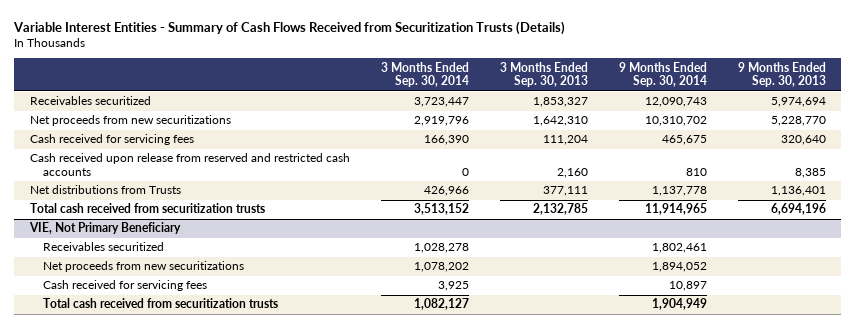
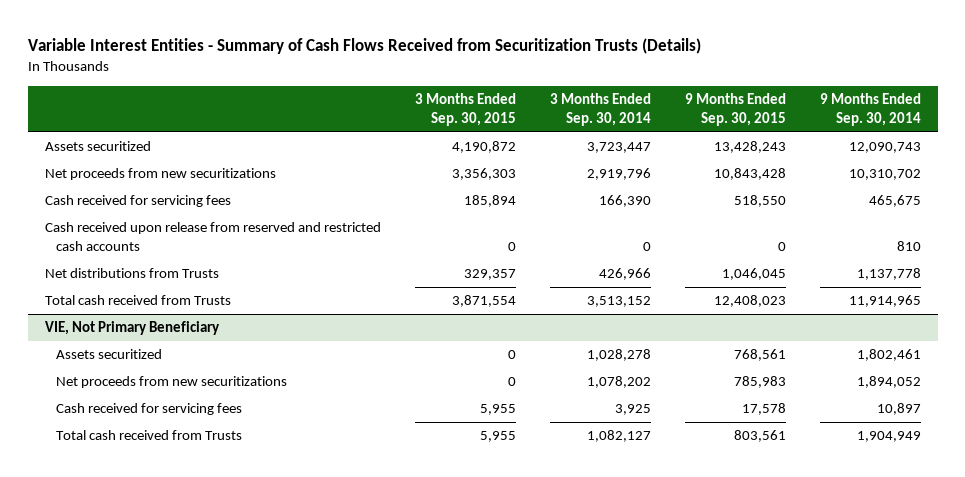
- | 3 Months Ended Sep. 30, 2014 | 3 Months Ended Sep. 30, 2013 | 9 Months Ended Sep. 30, 2014 | 9 Months Ended Sep. 30, 2013
+ | 3 Months Ended Sep. 30, 2015 | 3 Months Ended Sep. 30, 2014 | 9 Months Ended Sep. 30, 2015 | 9 Months Ended Sep. 30, 2014
- Receivables securitized | 3,723,447 | 1,853,327 | 12,090,743 | 5,974,694
+ Assets securitized | 4,190,872 | 3,723,447 | 13,428,243 | 12,090,743
- Total cash received from securitization trusts | 3,513,152 | 2,132,785 | 11,914,965 | 6,694,196
+ Total cash received from Trusts | 3,871,554 | 3,513,152 | 12,408,023 | 11,914,965
@ VIE, Not Primary Beneficiary
- Receivables securitized | 1,028,278 | | 1,802,461 |
+ Assets securitized | 0 | 1,028,278 | 768,561 | 1,802,461
- Total cash received from securitization trusts | 1,082,127 | | 1,904,949 |
+ Total cash received from Trusts | 5,955 | 1,082,127 | 803,561 | 1,904,949

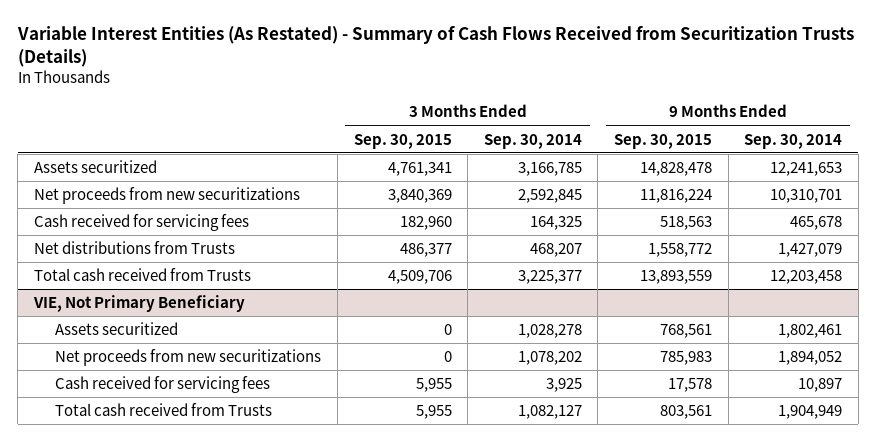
- Variable Interest Entities - Summary of Cash Flows Received from Securitization Trusts (Details)
+ Variable Interest Entities (As Restated) - Summary of Cash Flows Received from Securitization Trusts (Details)
- Assets securitized | 4,190,872 | 3,723,447 | 13,428,243 | 12,090,743
- Net proceeds from new securitizations | 3,356,303 | 2,919,796 | 10,843,428 | 10,310,702
- Cash received for servicing fees | 185,894 | 166,390 | 518,550 | 465,675
- Cash received upon release from reserved and restricted cash accounts | 0 | 0 | 0 | 810
- Net distributions from Trusts | 329,357 | 426,966 | 1,046,045 | 1,137,778
- Total cash received from Trusts | 3,871,554 | 3,513,152 | 12,408,023 | 11,914,965
+ Assets securitized | 4,761,341 | 3,166,785 | 14,828,478 | 12,241,653
+ Net proceeds from new securitizations | 3,840,369 | 2,592,845 | 11,816,224 | 10,310,701
+ Cash received for servicing fees | 182,960 | 164,325 | 518,563 | 465,678
+ Net distributions from Trusts | 486,377 | 468,207 | 1,558,772 | 1,427,079
+ Total cash received from Trusts | 4,509,706 | 3,225,377 | 13,893,559 | 12,203,458

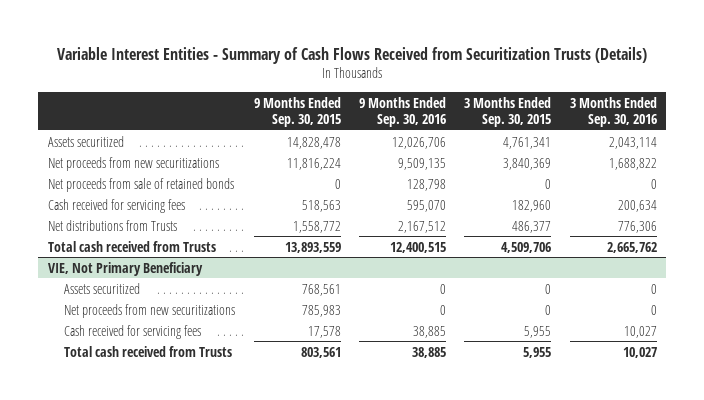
- Variable Interest Entities (As Restated) - Summary of Cash Flows Received from Securitization Trusts (Details)
+ Variable Interest Entities - Summary of Cash Flows Received from Securitization Trusts (Details)
- | 3 Months Ended Sep. 30, 2015 | 3 Months Ended Sep. 30, 2014 | 9 Months Ended Sep. 30, 2015 | 9 Months Ended Sep. 30, 2014
+ | 9 Months Ended Sep. 30, 2015 | 9 Months Ended Sep. 30, 2016 | 3 Months Ended Sep. 30, 2015 | 3 Months Ended Sep. 30, 2016
+ Net proceeds from sale of retained bonds | 0 | 128,798 | 0 | 0

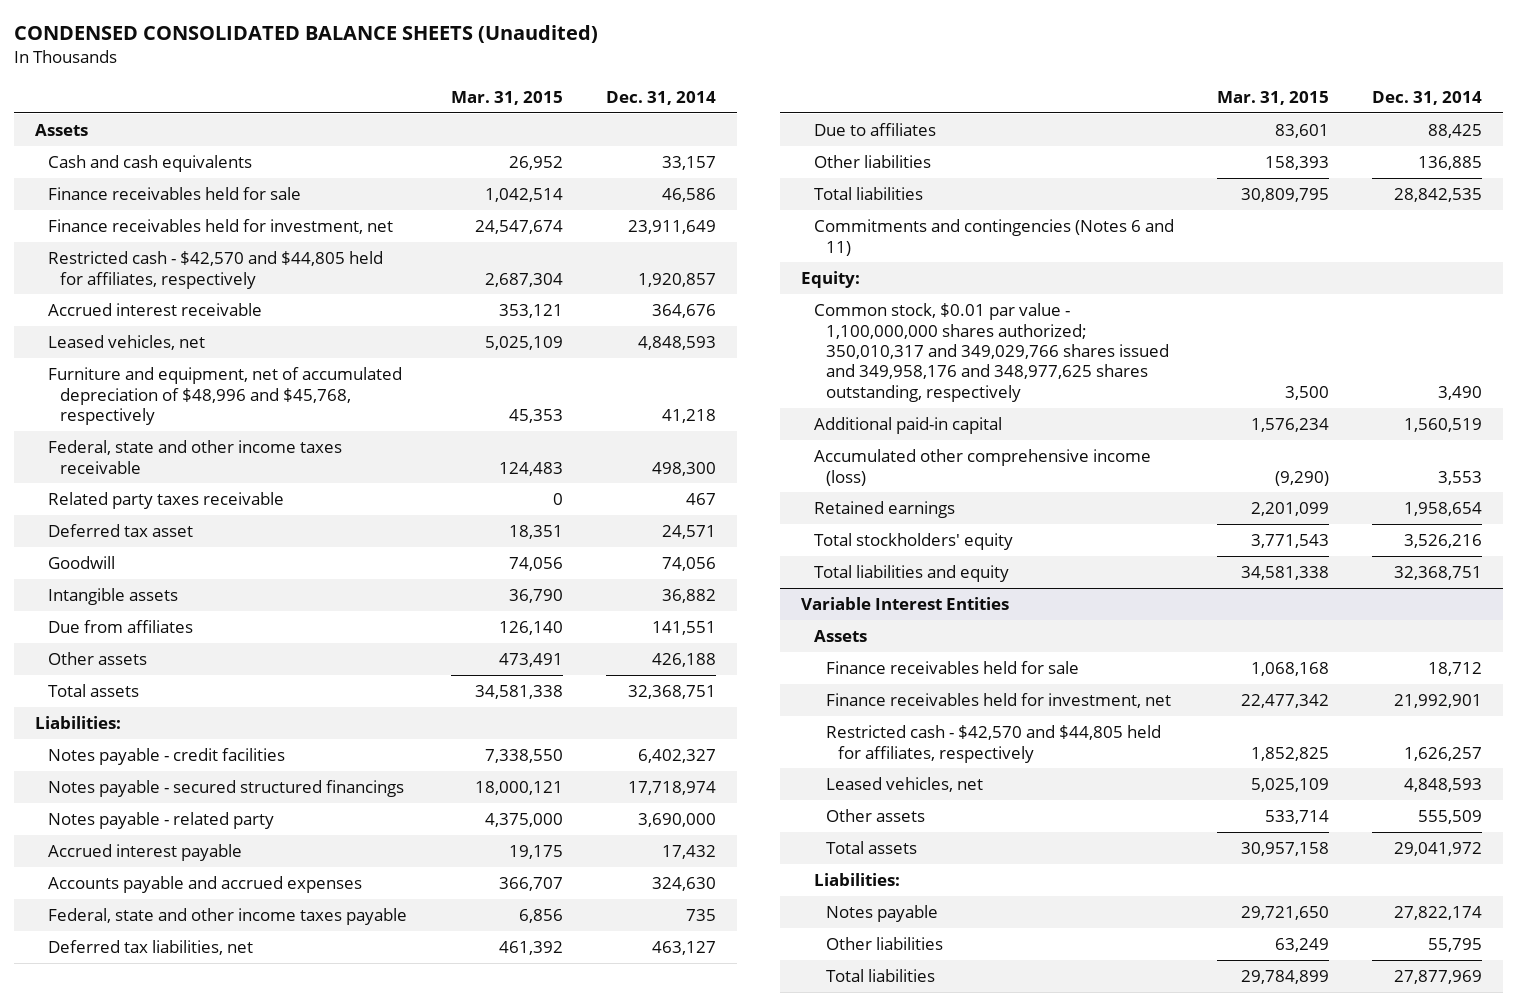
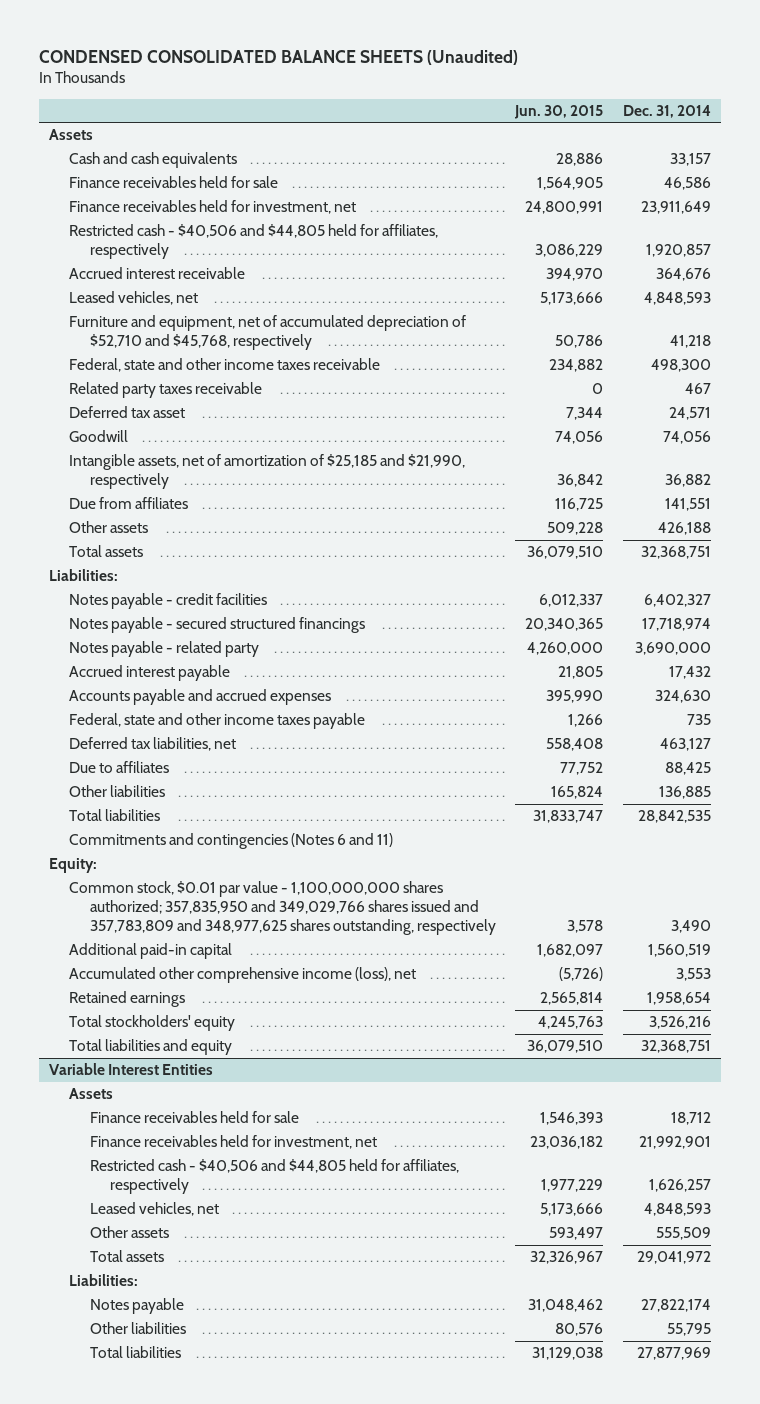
- | Mar. 31, 2015 | Dec. 31, 2014
+ | Jun. 30, 2015 | Dec. 31, 2014
- Restricted cash - $42,570 and $44,805 held for affiliates, respectively | 2,687,304 | 1,920,857
+ Restricted cash - $40,506 and $44,805 held for affiliates, respectively | 3,086,229 | 1,920,857
- Furniture and equipment, net of accumulated depreciation of $48,996 and $45,768, respectively | 45,353 | 41,218
+ Furniture and equipment, net of accumulated depreciation of $52,710 and $45,768, respectively | 50,786 | 41,218
- Intangible assets | 36,790 | 36,882
+ Intangible assets, net of amortization of $25,185 and $21,990, respectively | 36,842 | 36,882
- Common stock, $0.01 par value - 1,100,000,000 shares authorized; 350,010,317 and 349,029,766 shares issued and 349,958,176 and 348,977,625 shares outstanding, respectively | 3,500 | 3,490
+ Common stock, $0.01 par value - 1,100,000,000 shares authorized; 357,835,950 and 349,029,766 shares issued and 357,783,809 and 348,977,625 shares outstanding, respectively | 3,578 | 3,490
- Accumulated other comprehensive income (loss) | (9,290) | 3,553
+ Accumulated other comprehensive income (loss), net | (5,726) | 3,553
@ Variable Interest Entities
- Restricted cash - $42,570 and $44,805 held for affiliates, respectively | 1,852,825 | 1,626,257
+ Restricted cash - $40,506 and $44,805 held for affiliates, respectively | 1,977,229 | 1,626,257

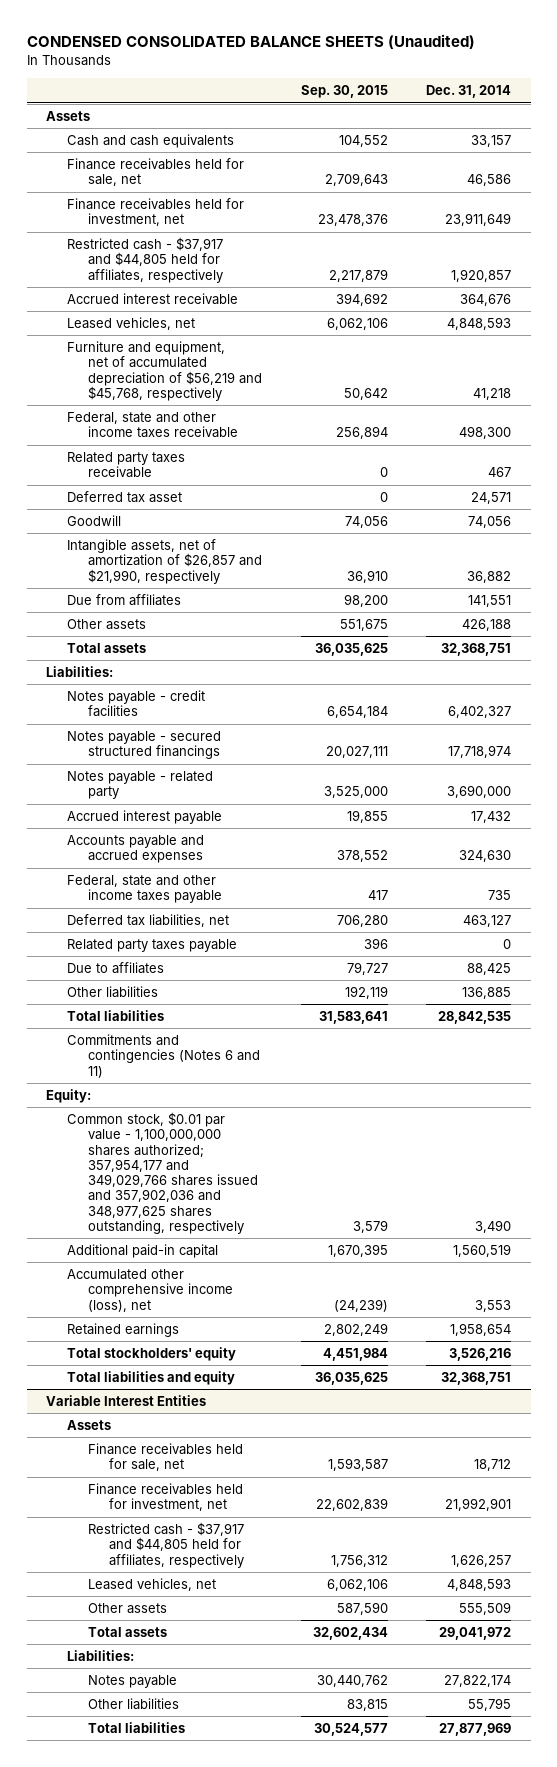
- | Jun. 30, 2015 | Dec. 31, 2014
+ | Sep. 30, 2015 | Dec. 31, 2014
- Finance receivables held for sale | 1,564,905 | 46,586
+ Finance receivables held for sale, net | 2,709,643 | 46,586
- Restricted cash - $40,506 and $44,805 held for affiliates, respectively | 3,086,229 | 1,920,857
+ Restricted cash - $37,917 and $44,805 held for affiliates, respectively | 2,217,879 | 1,920,857
- Furniture and equipment, net of accumulated depreciation of $52,710 and $45,768, respectively | 50,786 | 41,218
+ Furniture and equipment, net of accumulated depreciation of $56,219 and $45,768, respectively | 50,642 | 41,218
- Intangible assets, net of amortization of $25,185 and $21,990, respectively | 36,842 | 36,882
+ Intangible assets, net of amortization of $26,857 and $21,990, respectively | 36,910 | 36,882
+ Related party taxes payable | 396 | 0
- Common stock, $0.01 par value - 1,100,000,000 shares authorized; 357,835,950 and 349,029,766 shares issued and 357,783,809 and 348,977,625 shares outstanding, respectively | 3,578 | 3,490
+ Common stock, $0.01 par value - 1,100,000,000 shares authorized; 357,954,177 and 349,029,766 shares issued and 357,902,036 and 348,977,625 shares outstanding, respectively | 3,579 | 3,490
@ Variable Interest Entities
- Finance receivables held for sale | 1,546,393 | 18,712
+ Finance receivables held for sale, net | 1,593,587 | 18,712
- Restricted cash - $40,506 and $44,805 held for affiliates, respectively | 1,977,229 | 1,626,257
+ Restricted cash - $37,917 and $44,805 held for affiliates, respectively | 1,756,312 | 1,626,257

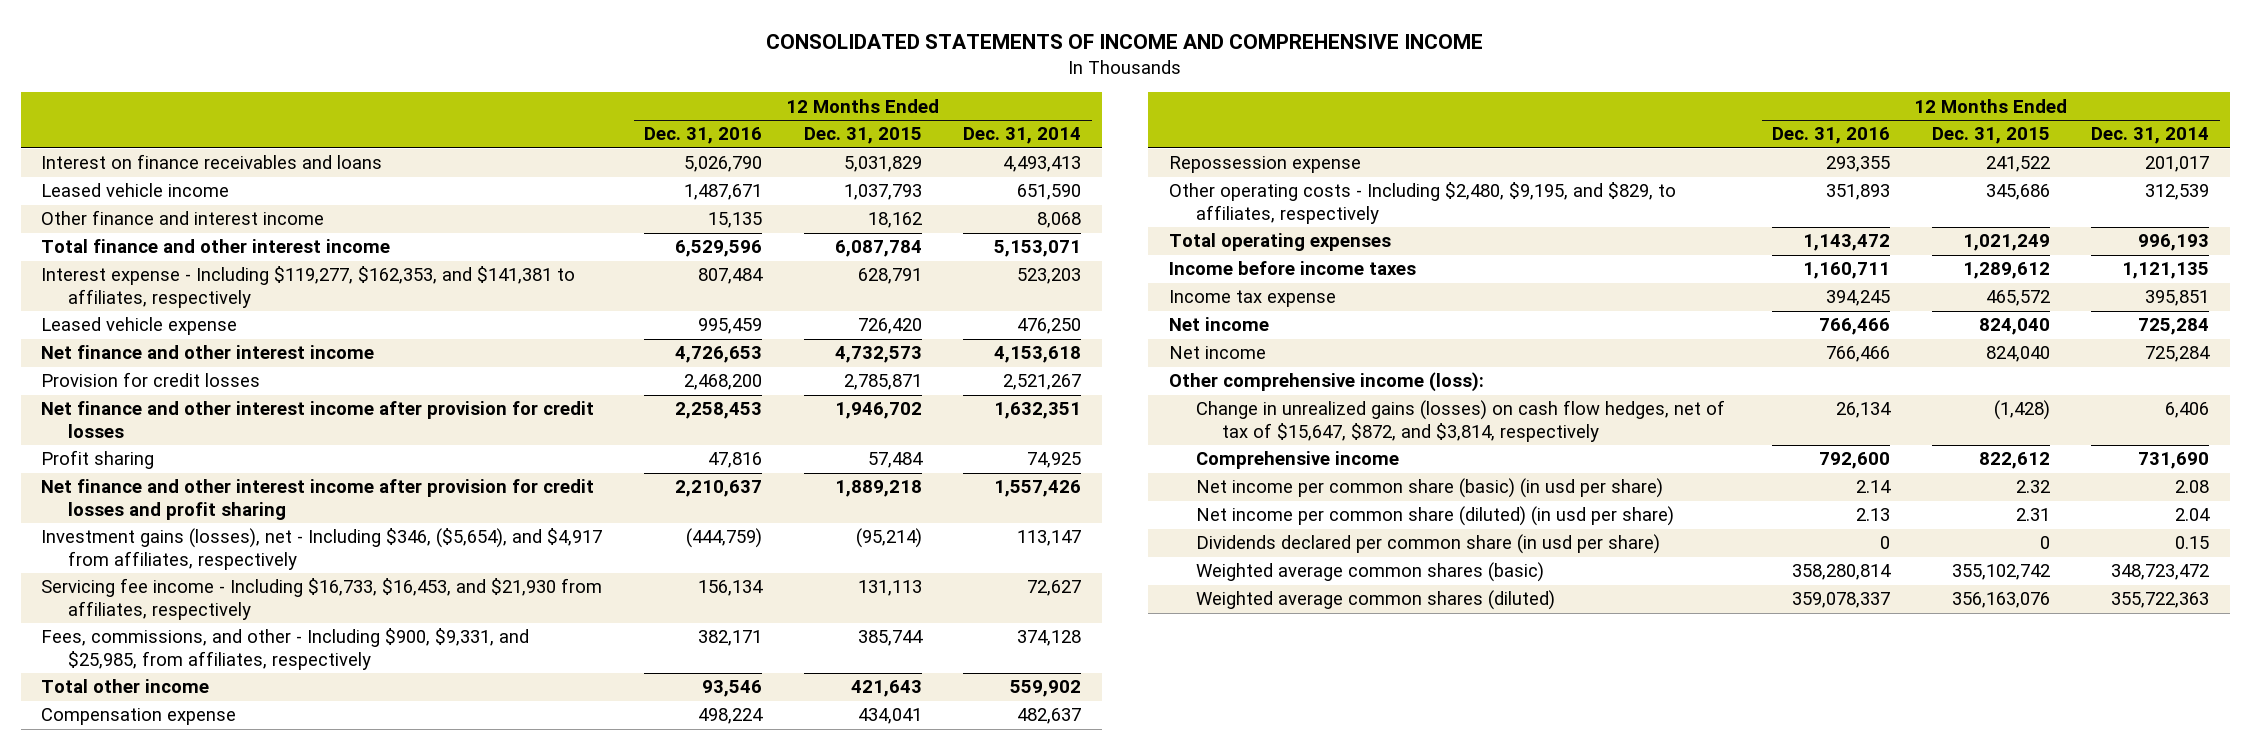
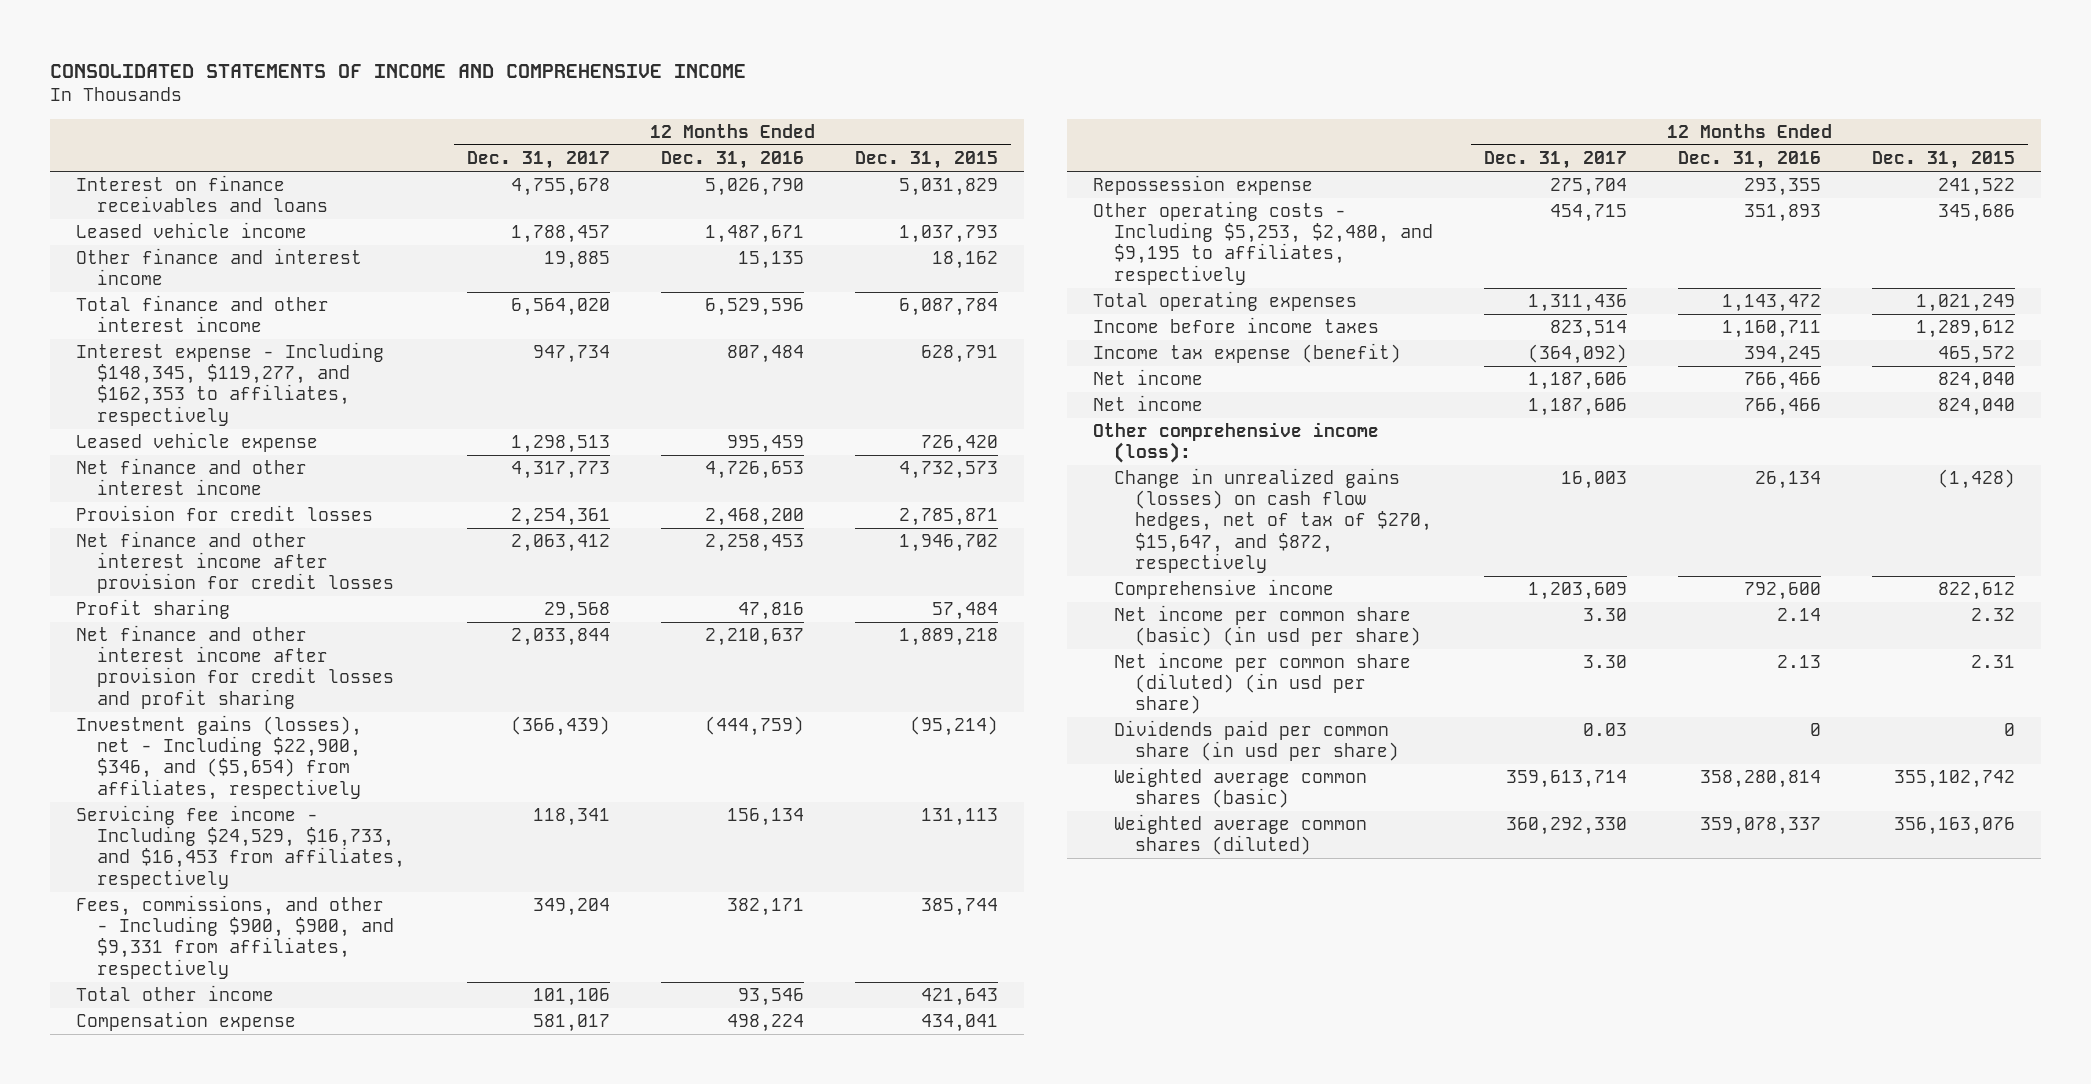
- | 12 Months Ended Dec. 31, 2016 | 12 Months Ended Dec. 31, 2015 | 12 Months Ended Dec. 31, 2014
+ | 12 Months Ended Dec. 31, 2017 | 12 Months Ended Dec. 31, 2016 | 12 Months Ended Dec. 31, 2015
- Interest expense - Including $119,277, $162,353, and $141,381 to affiliates, respectively | 807,484 | 628,791 | 523,203
+ Interest expense - Including $148,345, $119,277, and $162,353 to affiliates, respectively | 947,734 | 807,484 | 628,791
- Investment gains (losses), net - Including $346, ($5,654), and $4,917 from affiliates, respectively | (444,759) | (95,214) | 113,147
- Servicing fee income - Including $16,733, $16,453, and $21,930 from affiliates, respectively | 156,134 | 131,113 | 72,627
- Fees, commissions, and other - Including $900, $9,331, and $25,985, from affiliates, respectively | 382,171 | 385,744 | 374,128
+ Investment gains (losses), net - Including $22,900, $346, and ($5,654) from affiliates, respectively | (366,439) | (444,759) | (95,214)
+ Servicing fee income - Including $24,529, $16,733, and $16,453 from affiliates, respectively | 118,341 | 156,134 | 131,113
+ Fees, commissions, and other - Including $900, $900, and $9,331 from affiliates, respectively | 349,204 | 382,171 | 385,744
- Other operating costs - Including $2,480, $9,195, and $829, to affiliates, respectively | 351,893 | 345,686 | 312,539
+ Other operating costs - Including $5,253, $2,480, and $9,195 to affiliates, respectively | 454,715 | 351,893 | 345,686
- Income tax expense | 394,245 | 465,572 | 395,851
+ Income tax expense (benefit) | (364,092) | 394,245 | 465,572
- Change in unrealized gains (losses) on cash flow hedges, net of tax of $15,647, $872, and $3,814, respectively | 26,134 | (1,428) | 6,406
+ Change in unrealized gains (losses) on cash flow hedges, net of tax of $270, $15,647, and $872, respectively | 16,003 | 26,134 | (1,428)
- Dividends declared per common share (in usd per share) | 0 | 0 | 0.15
+ Dividends paid per common share (in usd per share) | 0.03 | 0 | 0

